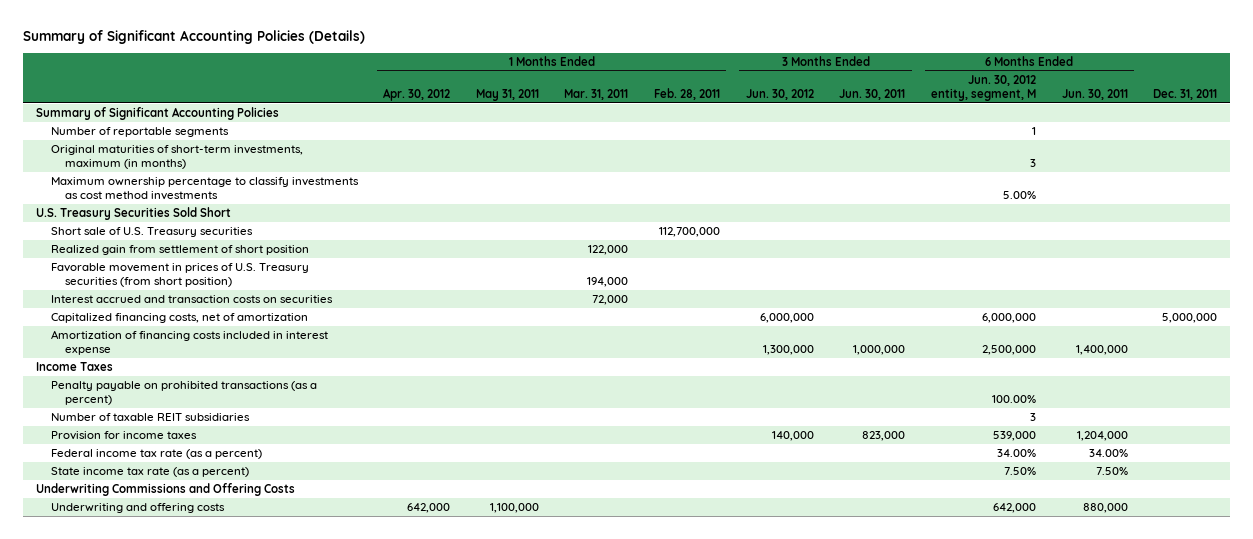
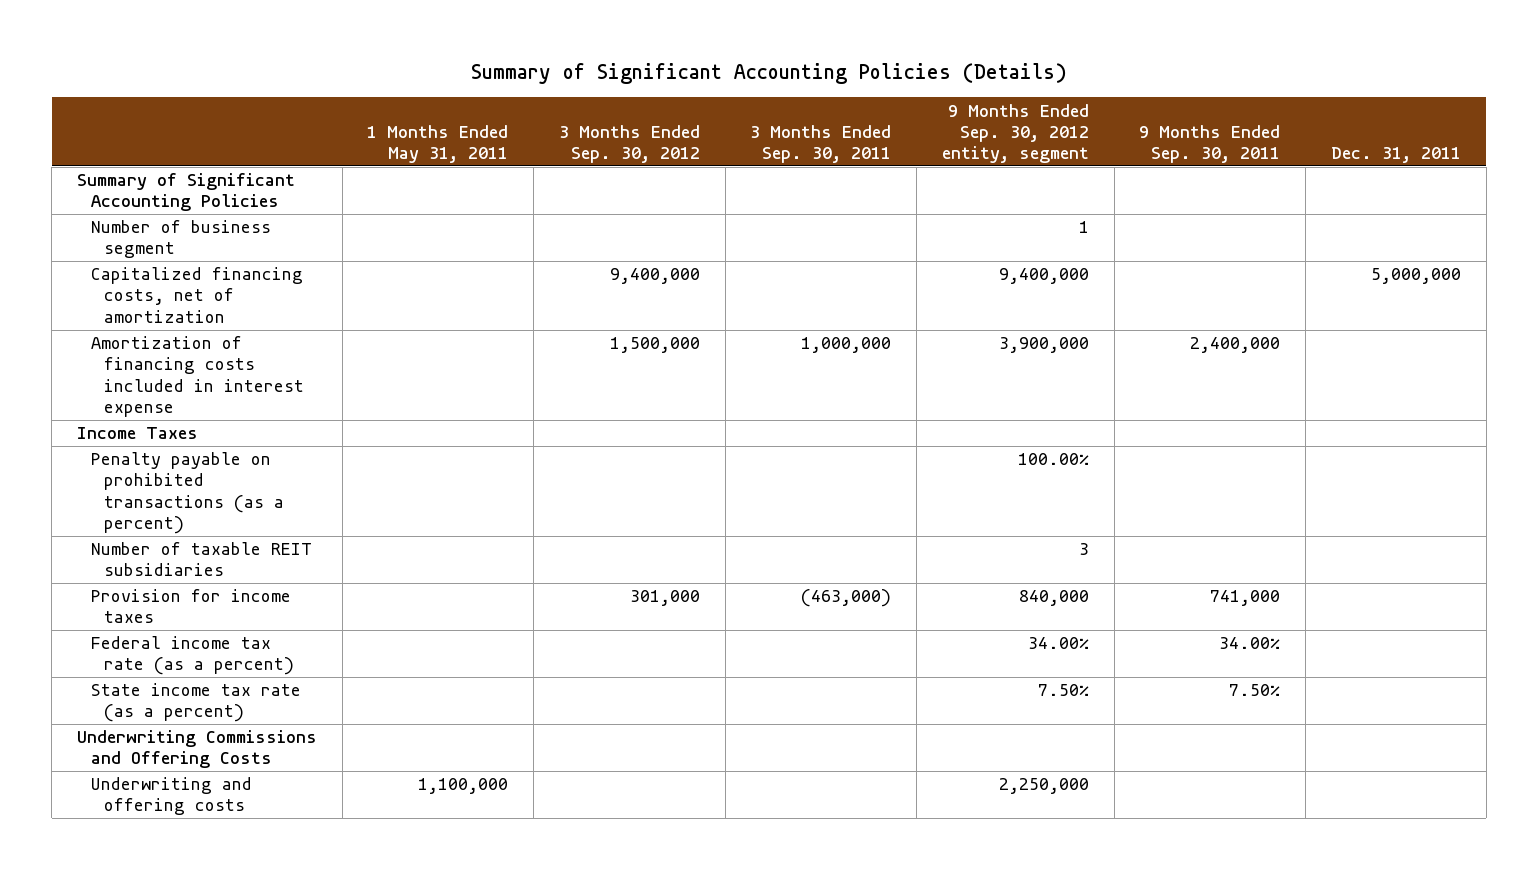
- | 1 Months Ended Apr. 30, 2012 | 1 Months Ended May 31, 2011 | 1 Months Ended Mar. 31, 2011 | 1 Months Ended Feb. 28, 2011 | 3 Months Ended Jun. 30, 2012 | 3 Months Ended Jun. 30, 2011 | 6 Months Ended Jun. 30, 2012 entity, segment, M | 6 Months Ended Jun. 30, 2011 | Dec. 31, 2011
+ | 1 Months Ended May 31, 2011 | 3 Months Ended Sep. 30, 2012 | 3 Months Ended Sep. 30, 2011 | 9 Months Ended Sep. 30, 2012 entity, segment | 9 Months Ended Sep. 30, 2011 | Dec. 31, 2011
- Number of reportable segments | | | | | | | 1 | |
- Original maturities of short-term investments, maximum (in months) | | | | | | | 3 | |
- Maximum ownership percentage to classify investments as cost method investments | | | | | | | 5.00% | |
- U.S. Treasury Securities Sold Short
- Short sale of U.S. Treasury securities | | | | 112,700,000 | | | | |
- Realized gain from settlement of short position | | | 122,000 | | | | | |
- Favorable movement in prices of U.S. Treasury securities (from short position) | | | 194,000 | | | | | |
- Interest accrued and transaction costs on securities | | | 72,000 | | | | | |
+ Number of business segment | | | | 1 | |

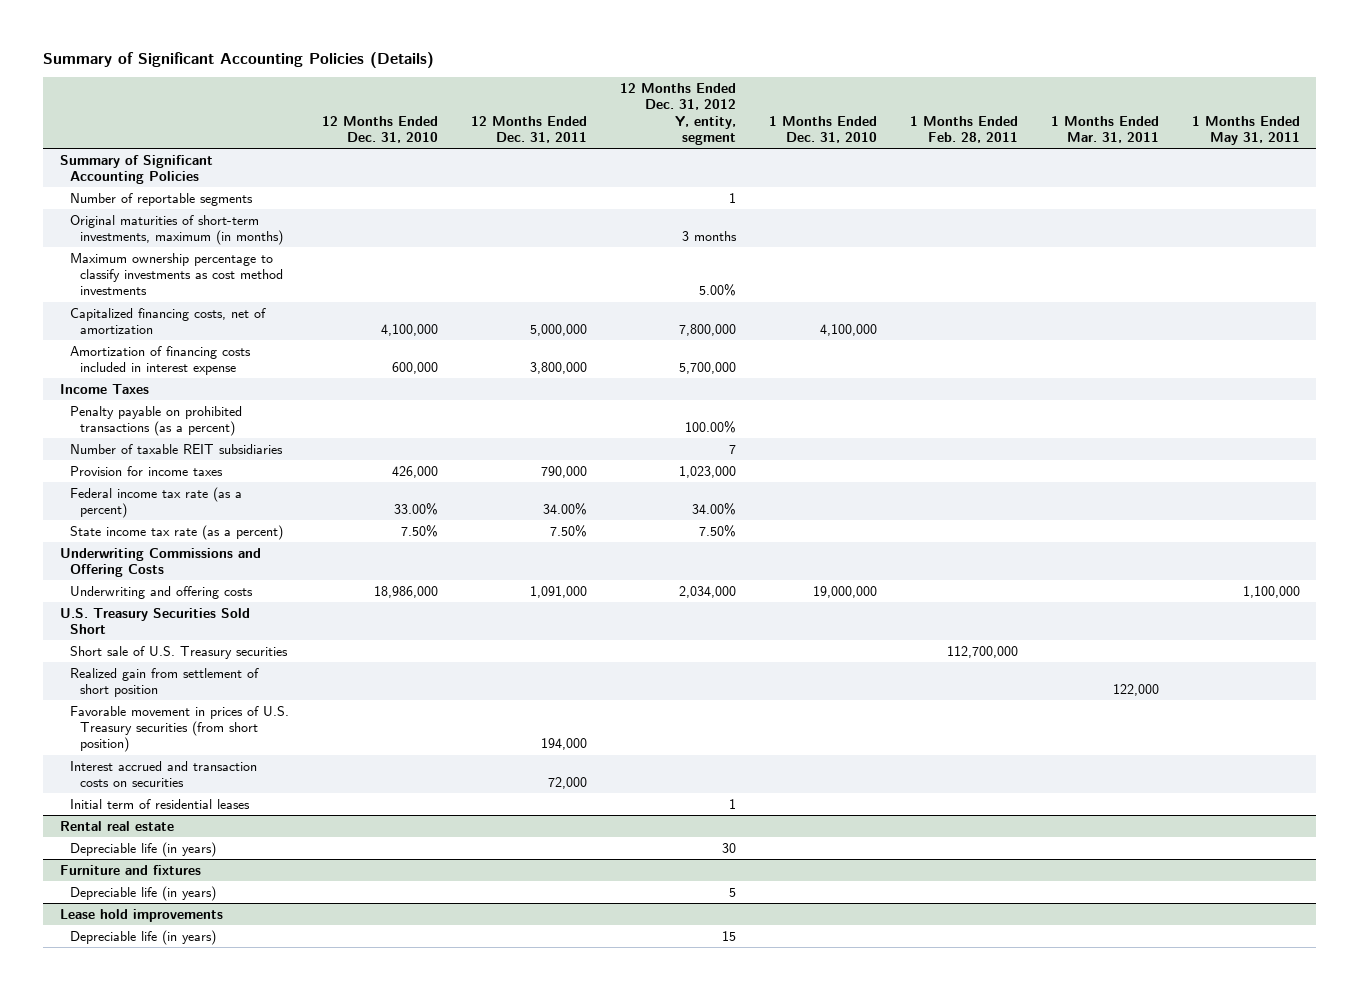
- | 1 Months Ended May 31, 2011 | 3 Months Ended Sep. 30, 2012 | 3 Months Ended Sep. 30, 2011 | 9 Months Ended Sep. 30, 2012 entity, segment | 9 Months Ended Sep. 30, 2011 | Dec. 31, 2011
+ | 12 Months Ended Dec. 31, 2010 | 12 Months Ended Dec. 31, 2011 | 12 Months Ended Dec. 31, 2012 Y, entity, segment | 1 Months Ended Dec. 31, 2010 | 1 Months Ended Feb. 28, 2011 | 1 Months Ended Mar. 31, 2011 | 1 Months Ended May 31, 2011
- Number of business segment | | | | 1 | |
+ Number of reportable segments | | | 1 | | | |
+ Original maturities of short-term investments, maximum (in months) | | | 3 months | | | |
+ Maximum ownership percentage to classify investments as cost method investments | | | 5.00% | | | |
+ U.S. Treasury Securities Sold Short
+ Short sale of U.S. Treasury securities | | | | | 112,700,000 | |
+ Realized gain from settlement of short position | | | | | | 122,000 |
+ Favorable movement in prices of U.S. Treasury securities (from short position) | | 194,000 | | | | |
+ Interest accrued and transaction costs on securities | | 72,000 | | | | |
+ Initial term of residential leases | | | 1 | | | |
+ Rental real estate
+ Depreciable life (in years) | | | 30 | | | |
+ Furniture and fixtures
+ Depreciable life (in years) | | | 5 | | | |
+ Lease hold improvements
+ Depreciable life (in years) | | | 15 | | | |

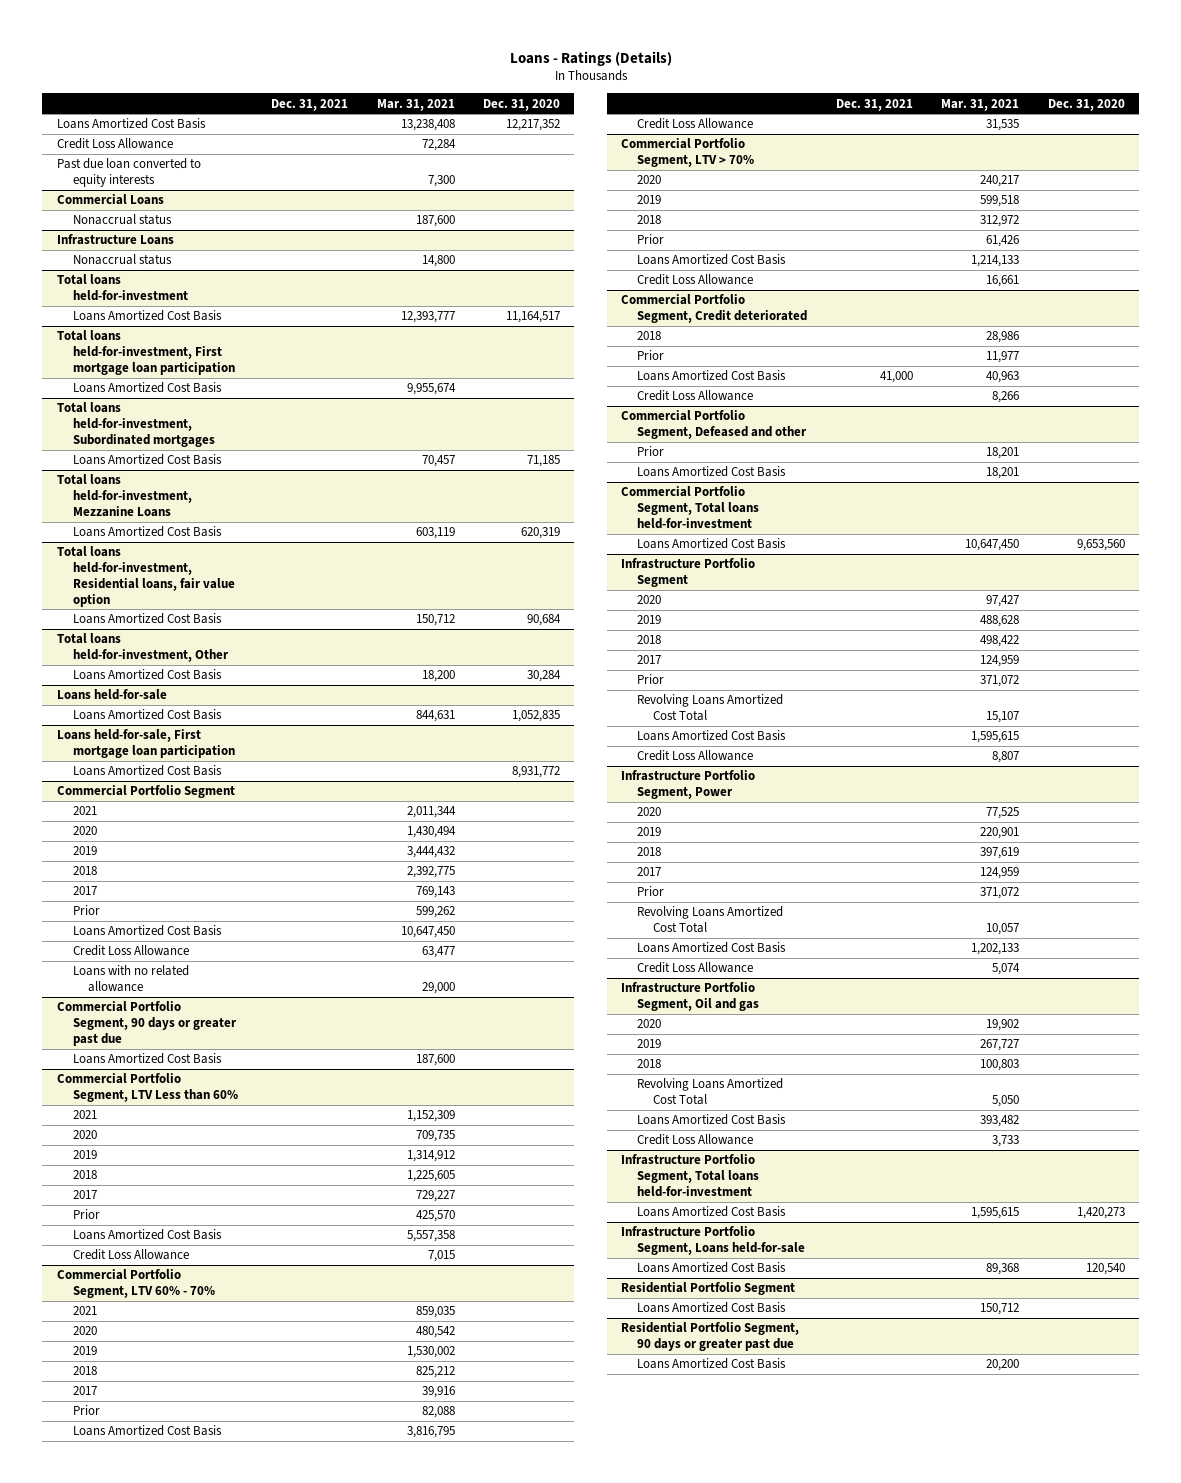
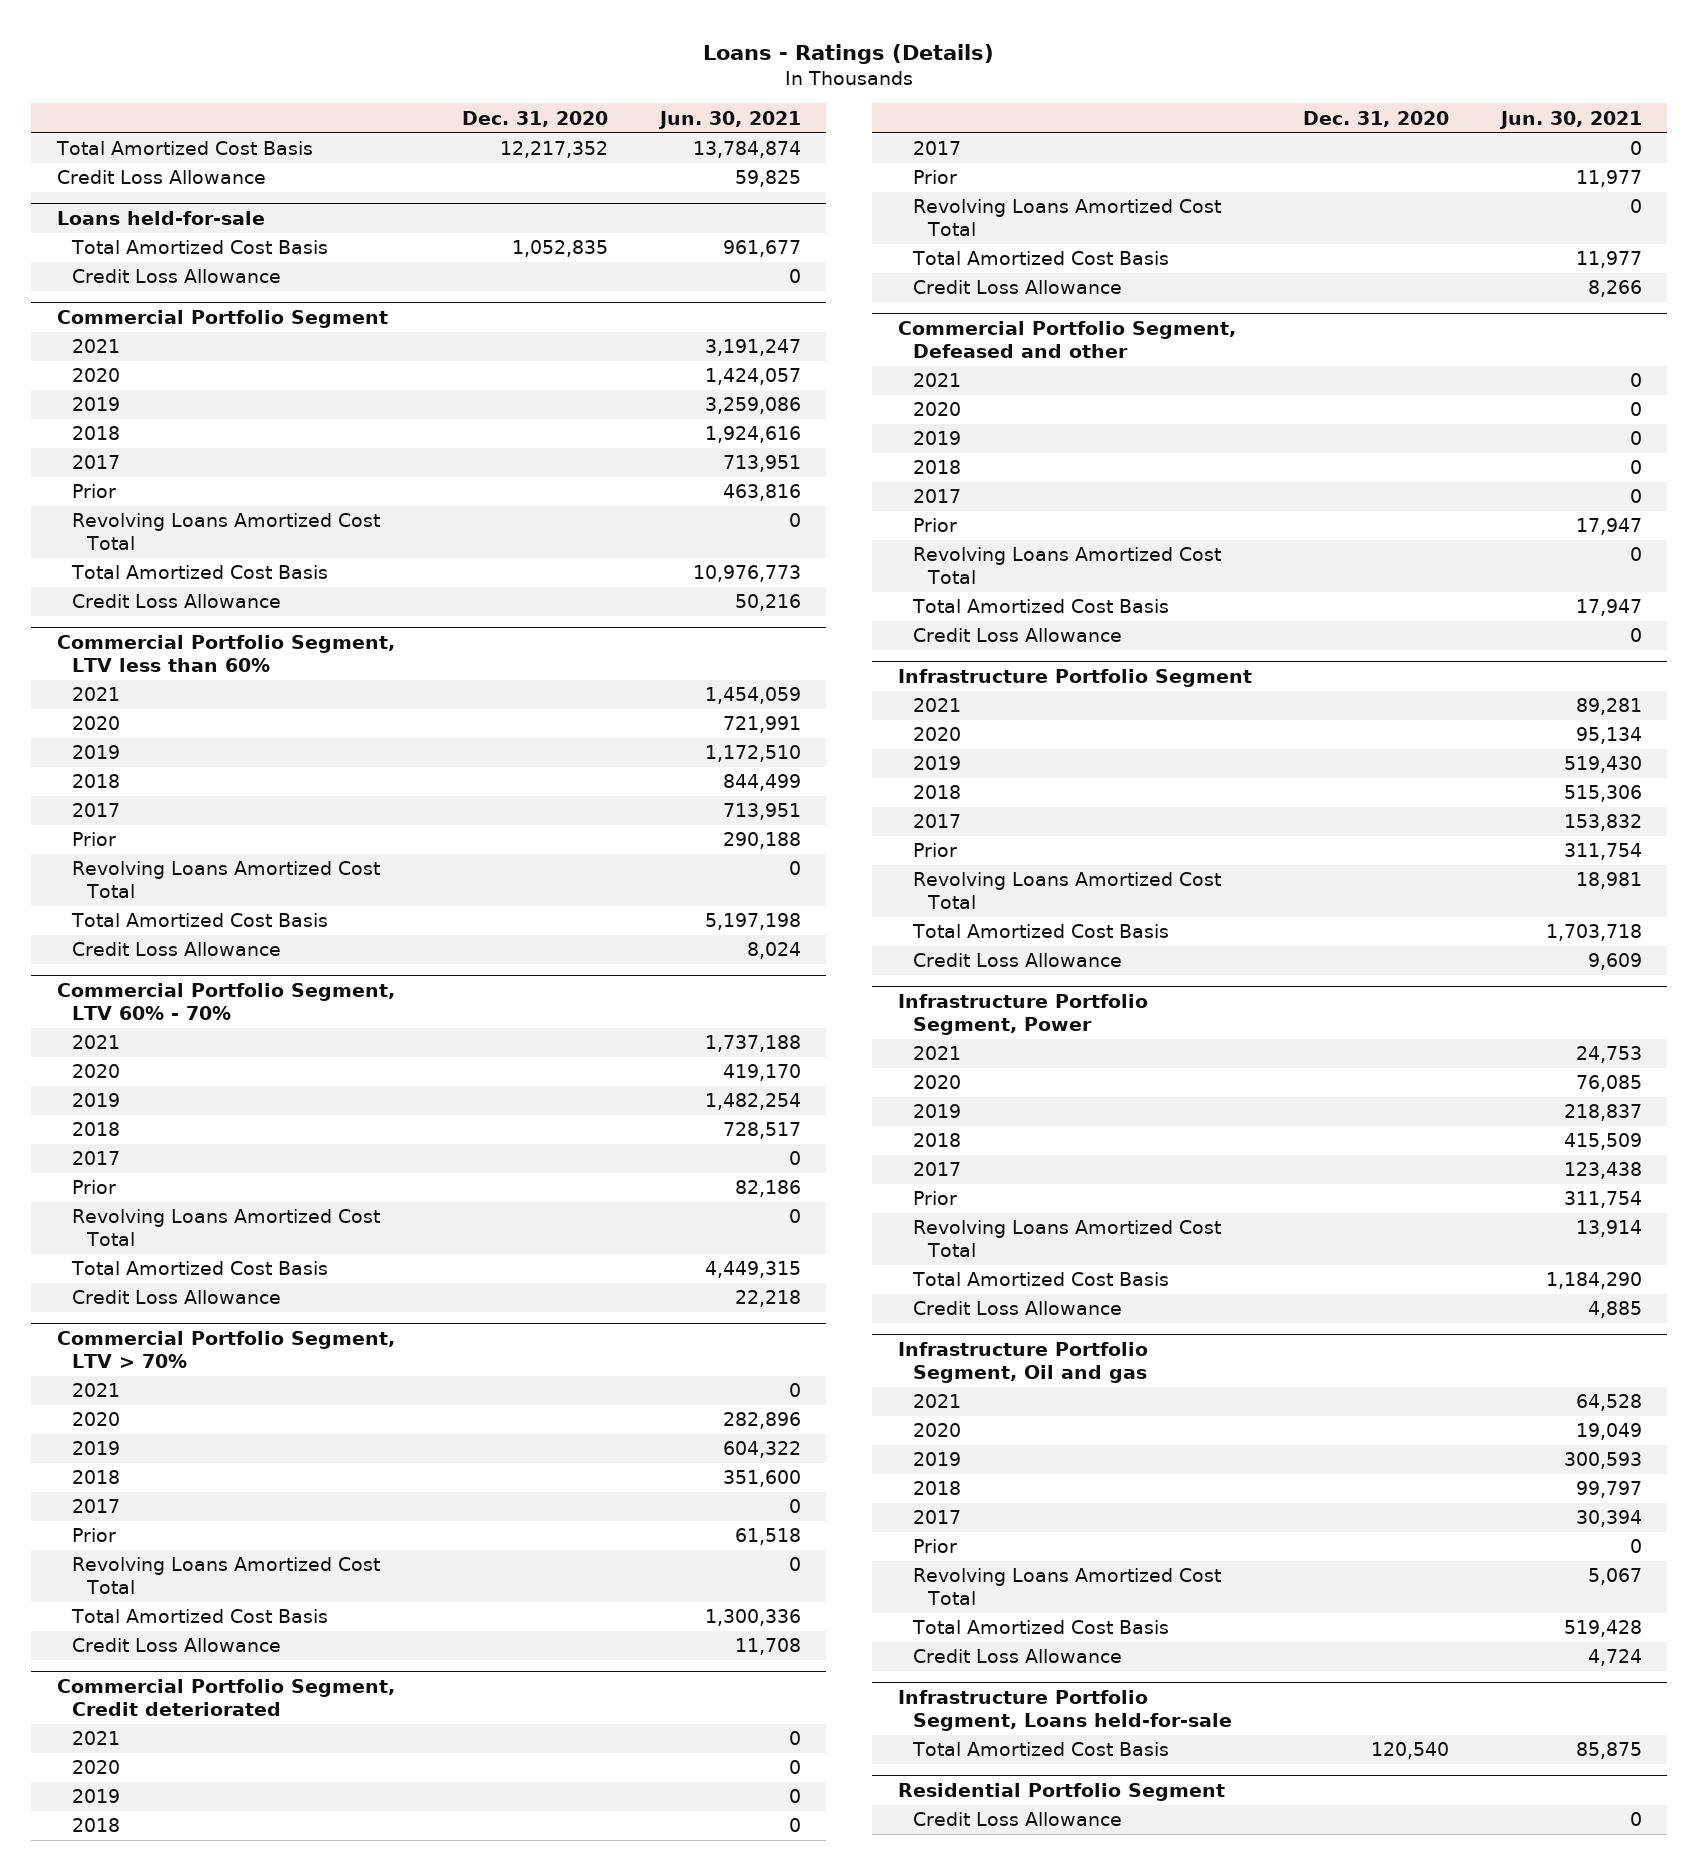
- | Dec. 31, 2021 | Mar. 31, 2021 | Dec. 31, 2020
+ | Dec. 31, 2020 | Jun. 30, 2021
- Loans Amortized Cost Basis | | 13,238,408 | 12,217,352
+ Total Amortized Cost Basis | 12,217,352 | 13,784,874
- Past due loan converted to equity interests | | 7,300 |
- Commercial Loans
- Nonaccrual status | | 187,600 |
- Infrastructure Loans
- Nonaccrual status | | 14,800 |
- Total loans held-for-investment
- Loans Amortized Cost Basis | | 12,393,777 | 11,164,517
- Total loans held-for-investment, First mortgage loan participation
- Loans Amortized Cost Basis | | 9,955,674 |
- Total loans held-for-investment, Subordinated mortgages
- Loans Amortized Cost Basis | | 70,457 | 71,185
- Total loans held-for-investment, Mezzanine Loans
- Loans Amortized Cost Basis | | 603,119 | 620,319
- Total loans held-for-investment, Residential loans, fair value option
- Loans Amortized Cost Basis | | 150,712 | 90,684
- Total loans held-for-investment, Other
- Loans Amortized Cost Basis | | 18,200 | 30,284
@ Loans held-for-sale
- Loans Amortized Cost Basis | | 844,631 | 1,052,835
- Loans held-for-sale, First mortgage loan participation
- Loans Amortized Cost Basis | | | 8,931,772
@ Loans held-for-sale
+ Total Amortized Cost Basis | 1,052,835 | 961,677
+ Credit Loss Allowance | | 0
@ Commercial Portfolio Segment
- Loans Amortized Cost Basis | | 10,647,450 |
+ Revolving Loans Amortized Cost Total | | 0
+ Total Amortized Cost Basis | | 10,976,773
- Loans with no related allowance | | 29,000 |
- Commercial Portfolio Segment, 90 days or greater past due
- Loans Amortized Cost Basis | | 187,600 |
- Commercial Portfolio Segment, LTV Less than 60%
+ Commercial Portfolio Segment, LTV less than 60%
- Loans Amortized Cost Basis | | 5,557,358 |
+ Revolving Loans Amortized Cost Total | | 0
+ Total Amortized Cost Basis | | 5,197,198
@ Commercial Portfolio Segment, LTV 60% - 70%
- Loans Amortized Cost Basis | | 3,816,795 |
+ Revolving Loans Amortized Cost Total | | 0
+ Total Amortized Cost Basis | | 4,449,315
@ Commercial Portfolio Segment, LTV > 70%
+ 2021 | | 0
+ 2017 | | 0
- Loans Amortized Cost Basis | | 1,214,133 |
+ Revolving Loans Amortized Cost Total | | 0
+ Total Amortized Cost Basis | | 1,300,336
@ Commercial Portfolio Segment, Credit deteriorated
+ 2021 | | 0
+ 2020 | | 0
+ 2019 | | 0
+ 2017 | | 0
- Loans Amortized Cost Basis | 41,000 | 40,963 |
+ Revolving Loans Amortized Cost Total | | 0
+ Total Amortized Cost Basis | | 11,977
@ Commercial Portfolio Segment, Defeased and other
+ 2021 | | 0
+ 2020 | | 0
+ 2019 | | 0
+ 2018 | | 0
+ 2017 | | 0
- Loans Amortized Cost Basis | | 18,201 |
- Commercial Portfolio Segment, Total loans held-for-investment
- Loans Amortized Cost Basis | | 10,647,450 | 9,653,560
@ Commercial Portfolio Segment, Defeased and other
+ Revolving Loans Amortized Cost Total | | 0
+ Total Amortized Cost Basis | | 17,947
+ Credit Loss Allowance | | 0
@ Infrastructure Portfolio Segment
+ 2021 | | 89,281
- Loans Amortized Cost Basis | | 1,595,615 |
+ Total Amortized Cost Basis | | 1,703,718
@ Infrastructure Portfolio Segment, Power
+ 2021 | | 24,753
- Loans Amortized Cost Basis | | 1,202,133 |
+ Total Amortized Cost Basis | | 1,184,290
@ Infrastructure Portfolio Segment, Oil and gas
+ 2021 | | 64,528
+ 2017 | | 30,394
+ Prior | | 0
- Loans Amortized Cost Basis | | 393,482 |
+ Total Amortized Cost Basis | | 519,428
- Infrastructure Portfolio Segment, Total loans held-for-investment
- Loans Amortized Cost Basis | | 1,595,615 | 1,420,273
@ Infrastructure Portfolio Segment, Loans held-for-sale
- Loans Amortized Cost Basis | | 89,368 | 120,540
+ Total Amortized Cost Basis | 120,540 | 85,875
@ Residential Portfolio Segment
- Loans Amortized Cost Basis | | 150,712 |
- Residential Portfolio Segment, 90 days or greater past due
- Loans Amortized Cost Basis | | 20,200 |
@ Residential Portfolio Segment
+ Credit Loss Allowance | | 0

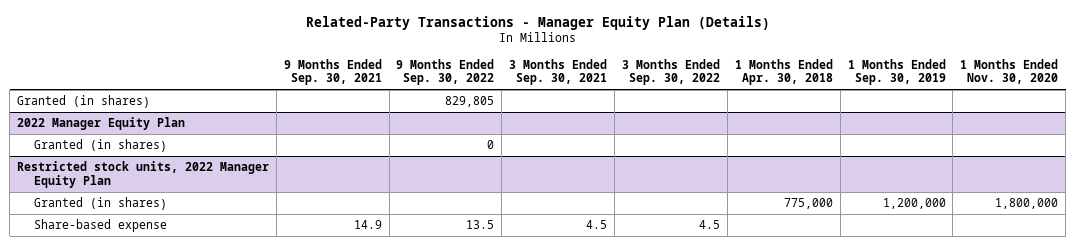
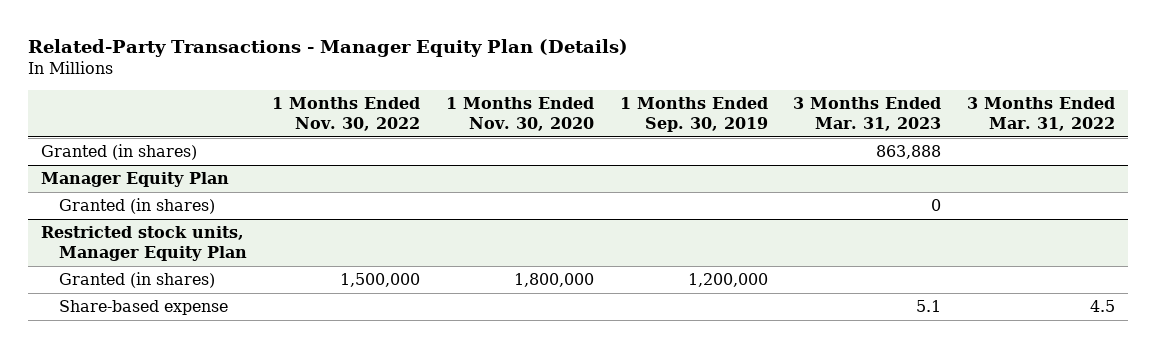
- | 9 Months Ended Sep. 30, 2021 | 9 Months Ended Sep. 30, 2022 | 3 Months Ended Sep. 30, 2021 | 3 Months Ended Sep. 30, 2022 | 1 Months Ended Apr. 30, 2018 | 1 Months Ended Sep. 30, 2019 | 1 Months Ended Nov. 30, 2020
+ | 1 Months Ended Nov. 30, 2022 | 1 Months Ended Nov. 30, 2020 | 1 Months Ended Sep. 30, 2019 | 3 Months Ended Mar. 31, 2023 | 3 Months Ended Mar. 31, 2022
- 2022 Manager Equity Plan
+ Manager Equity Plan
- Restricted stock units, 2022 Manager Equity Plan
+ Restricted stock units, Manager Equity Plan

